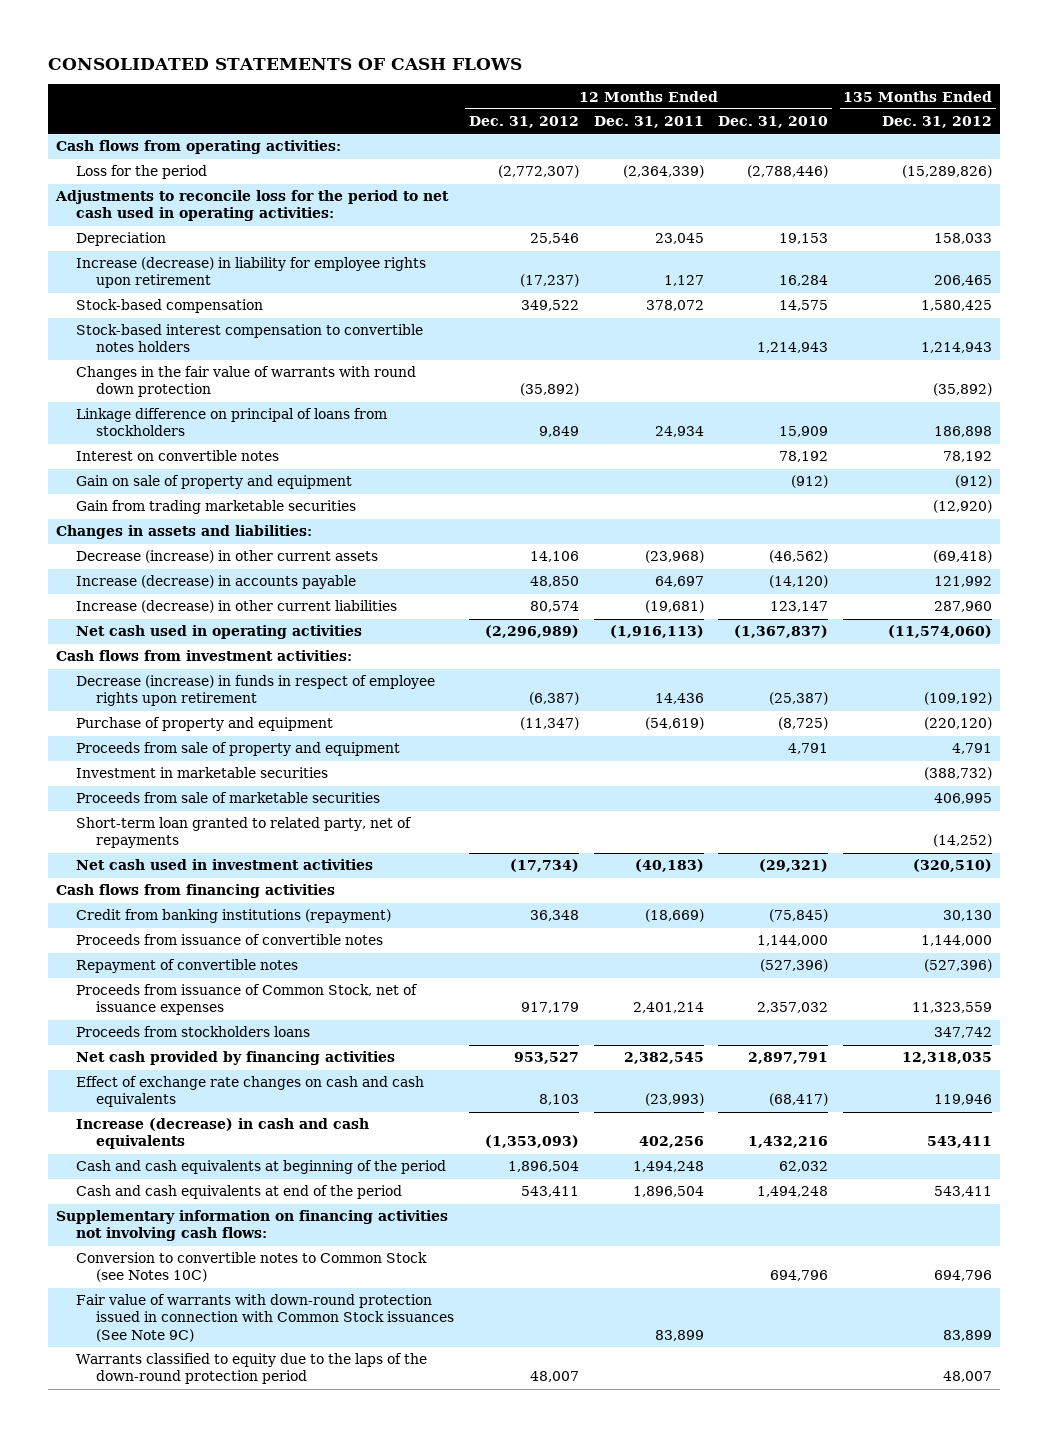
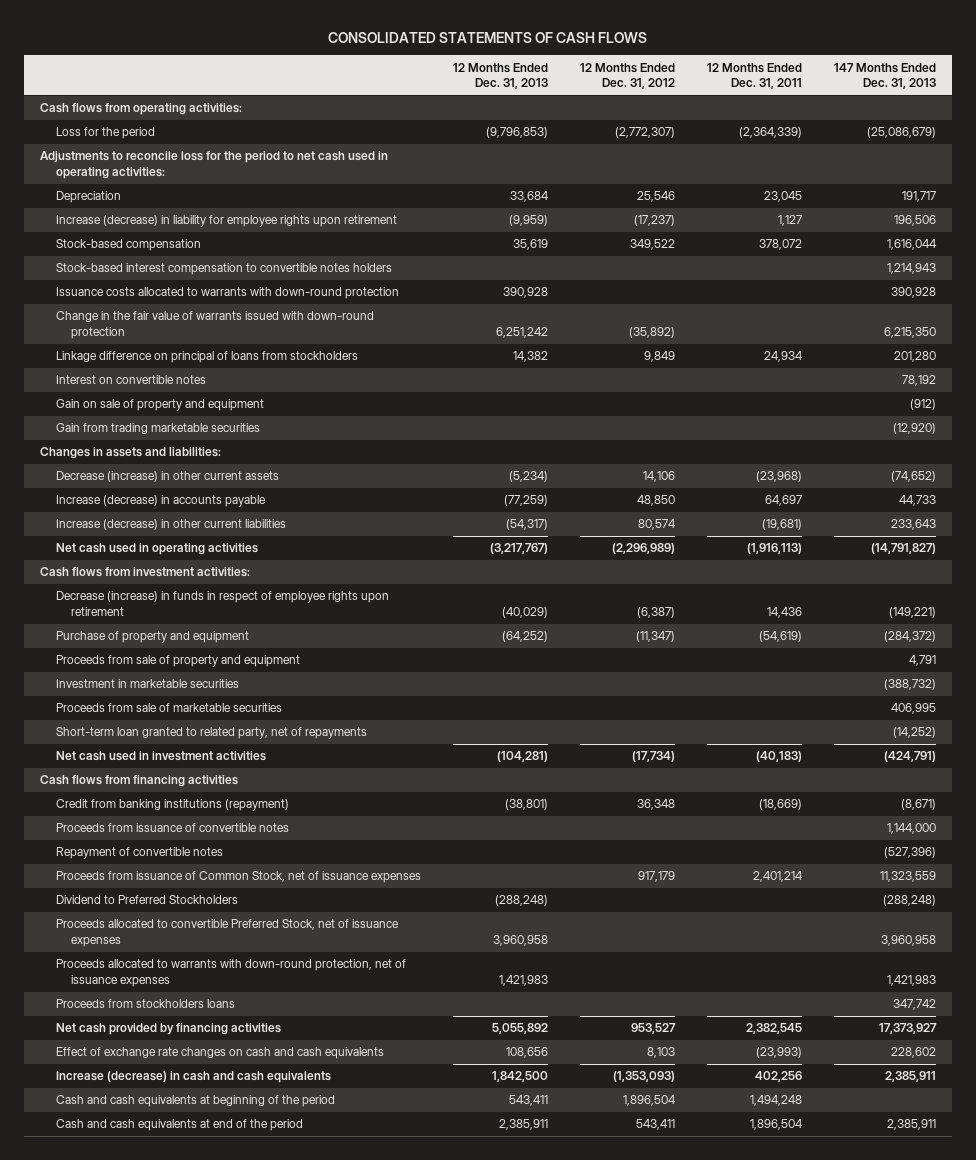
- | 12 Months Ended Dec. 31, 2012 | 12 Months Ended Dec. 31, 2011 | 12 Months Ended Dec. 31, 2010 | 135 Months Ended Dec. 31, 2012
+ | 12 Months Ended Dec. 31, 2013 | 12 Months Ended Dec. 31, 2012 | 12 Months Ended Dec. 31, 2011 | 147 Months Ended Dec. 31, 2013
- Changes in the fair value of warrants with round down protection | (35,892) | | | (35,892)
+ Issuance costs allocated to warrants with down-round protection | 390,928 | | | 390,928
+ Change in the fair value of warrants issued with down-round protection | 6,251,242 | (35,892) | | 6,215,350
+ Dividend to Preferred Stockholders | (288,248) | | | (288,248)
+ Proceeds allocated to convertible Preferred Stock, net of issuance expenses | 3,960,958 | | | 3,960,958
+ Proceeds allocated to warrants with down-round protection, net of issuance expenses | 1,421,983 | | | 1,421,983
- Supplementary information on financing activities not involving cash flows:
- Conversion to convertible notes to Common Stock (see Notes 10C) | | | 694,796 | 694,796
- Fair value of warrants with down-round protection issued in connection with Common Stock issuances (See Note 9C) | | 83,899 | | 83,899
- Warrants classified to equity due to the laps of the down-round protection period | 48,007 | | | 48,007

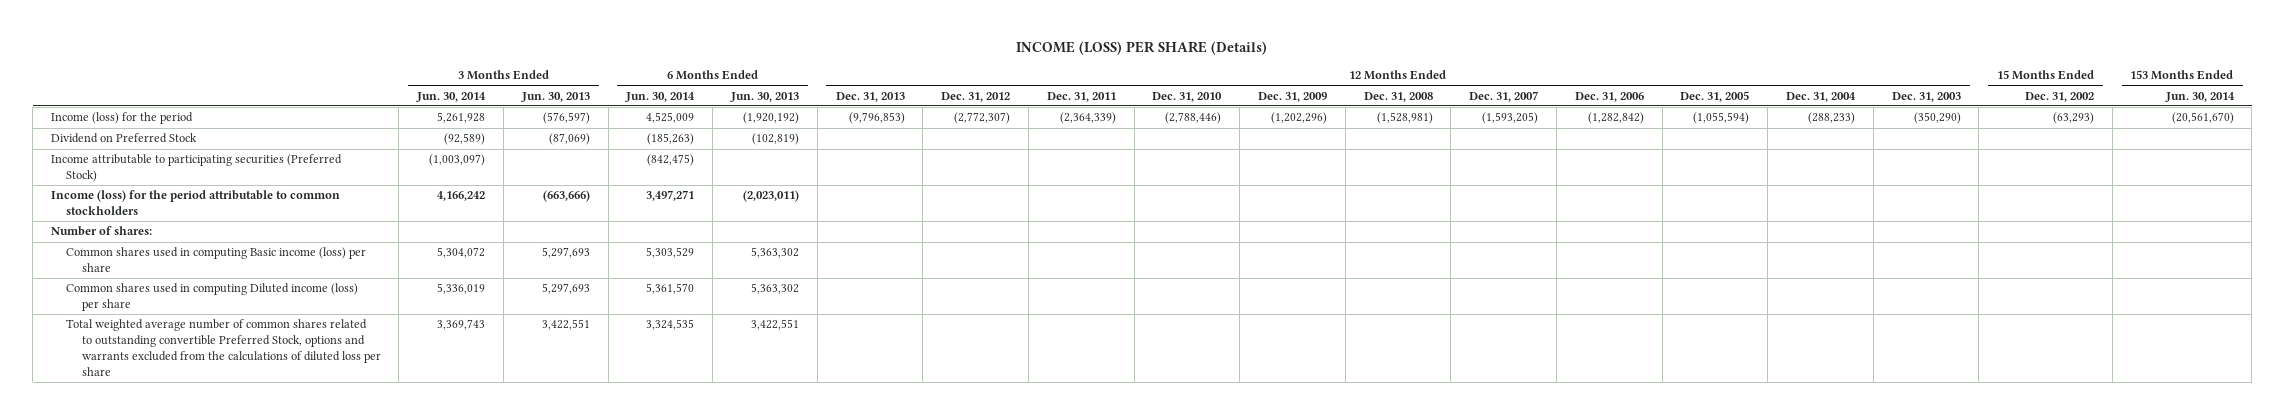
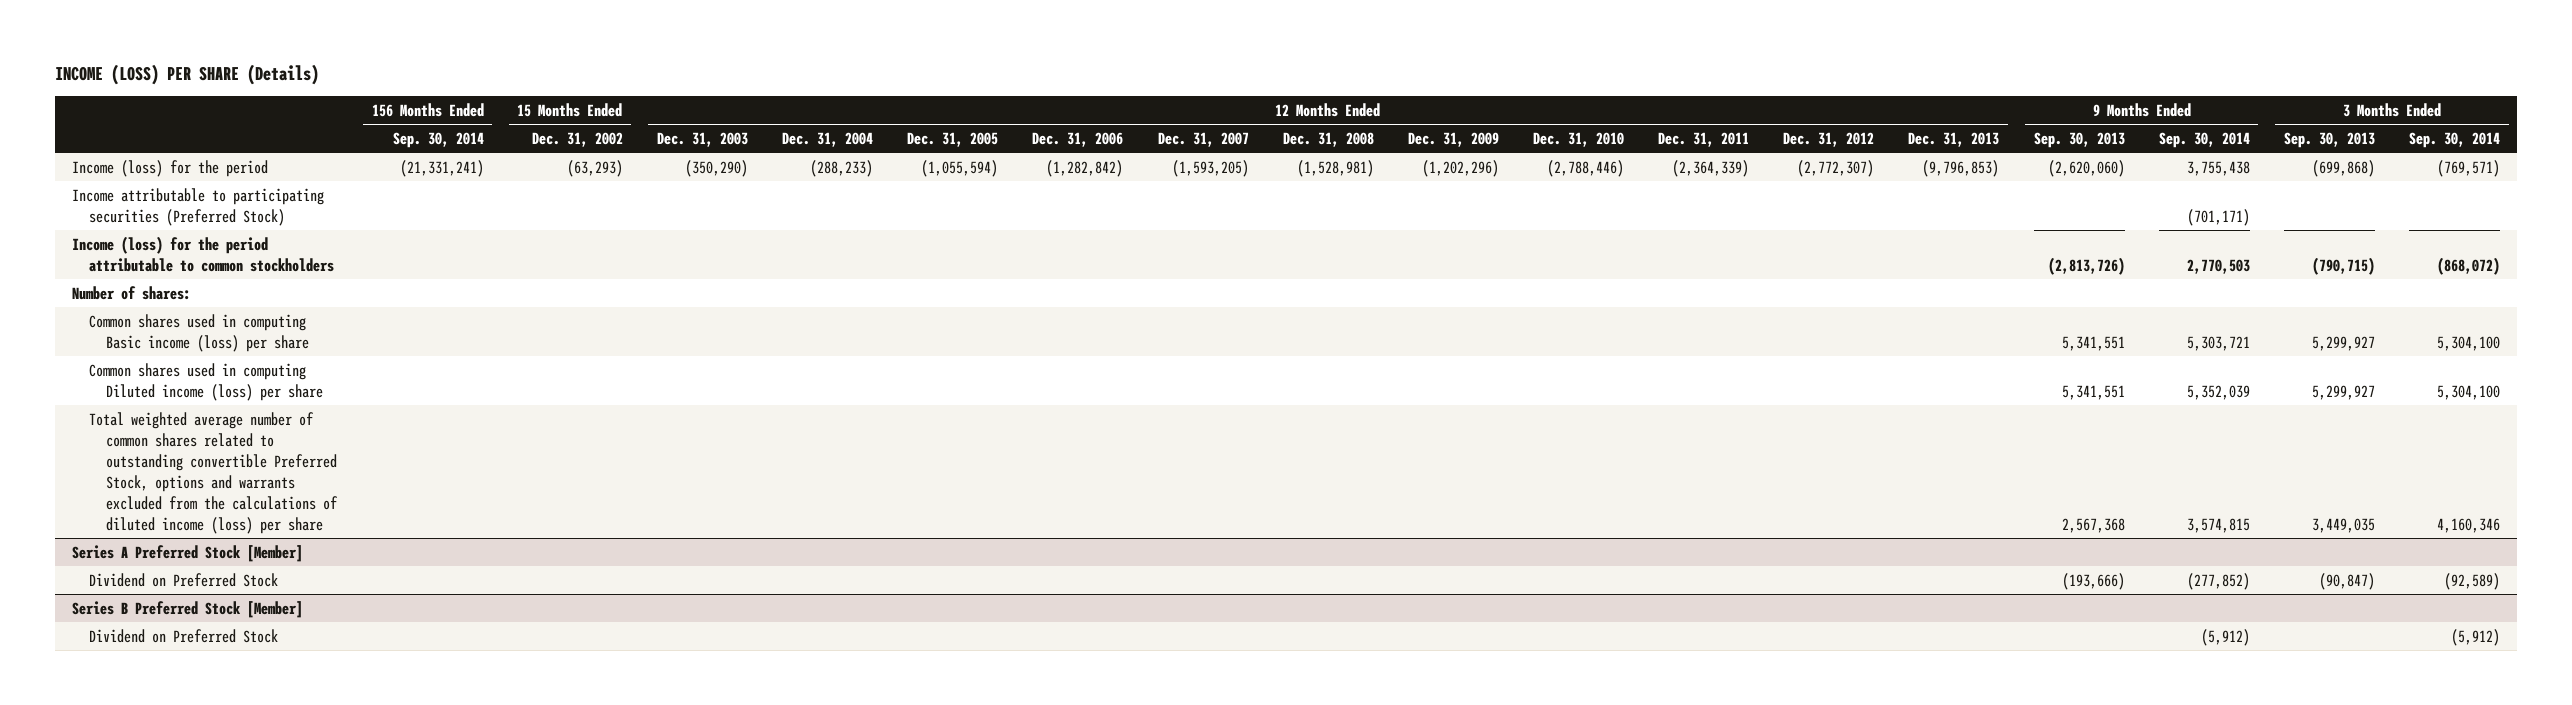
- | 3 Months Ended Jun. 30, 2014 | 3 Months Ended Jun. 30, 2013 | 6 Months Ended Jun. 30, 2014 | 6 Months Ended Jun. 30, 2013 | 12 Months Ended Dec. 31, 2013 | 12 Months Ended Dec. 31, 2012 | 12 Months Ended Dec. 31, 2011 | 12 Months Ended Dec. 31, 2010 | 12 Months Ended Dec. 31, 2009 | 12 Months Ended Dec. 31, 2008 | 12 Months Ended Dec. 31, 2007 | 12 Months Ended Dec. 31, 2006 | 12 Months Ended Dec. 31, 2005 | 12 Months Ended Dec. 31, 2004 | 12 Months Ended Dec. 31, 2003 | 15 Months Ended Dec. 31, 2002 | 153 Months Ended Jun. 30, 2014
+ | 156 Months Ended Sep. 30, 2014 | 15 Months Ended Dec. 31, 2002 | 12 Months Ended Dec. 31, 2003 | 12 Months Ended Dec. 31, 2004 | 12 Months Ended Dec. 31, 2005 | 12 Months Ended Dec. 31, 2006 | 12 Months Ended Dec. 31, 2007 | 12 Months Ended Dec. 31, 2008 | 12 Months Ended Dec. 31, 2009 | 12 Months Ended Dec. 31, 2010 | 12 Months Ended Dec. 31, 2011 | 12 Months Ended Dec. 31, 2012 | 12 Months Ended Dec. 31, 2013 | 9 Months Ended Sep. 30, 2013 | 9 Months Ended Sep. 30, 2014 | 3 Months Ended Sep. 30, 2013 | 3 Months Ended Sep. 30, 2014
- Dividend on Preferred Stock | (92,589) | (87,069) | (185,263) | (102,819) | | | | | | | | | | | | |
- Total weighted average number of common shares related to outstanding convertible Preferred Stock, options and warrants excluded from the calculations of diluted loss per share | 3,369,743 | 3,422,551 | 3,324,535 | 3,422,551 | | | | | | | | | | | | |
+ Total weighted average number of common shares related to outstanding convertible Preferred Stock, options and warrants excluded from the calculations of diluted income (loss) per share | | | | | | | | | | | | | | 2,567,368 | 3,574,815 | 3,449,035 | 4,160,346
+ Series A Preferred Stock [Member]
+ Dividend on Preferred Stock | | | | | | | | | | | | | | (193,666) | (277,852) | (90,847) | (92,589)
+ Series B Preferred Stock [Member]
+ Dividend on Preferred Stock | | | | | | | | | | | | | | | (5,912) | | (5,912)

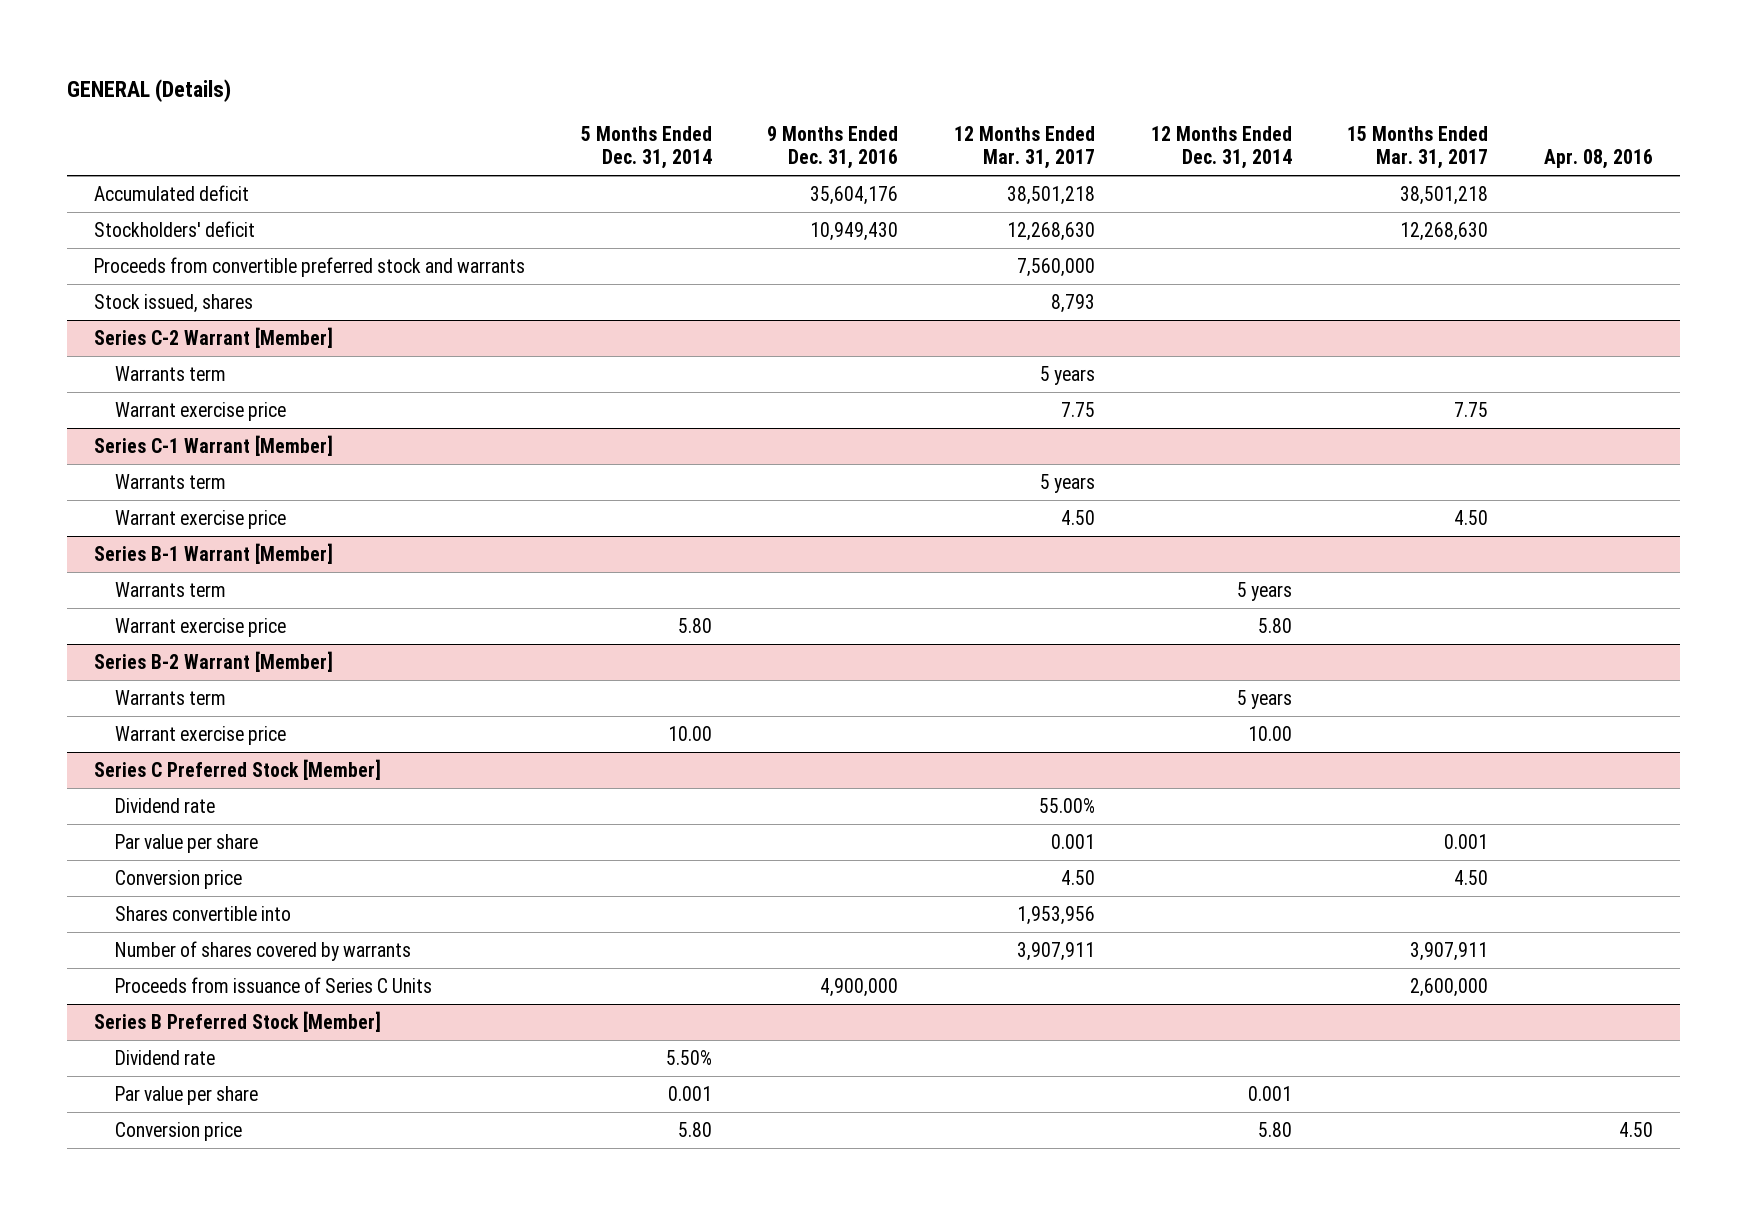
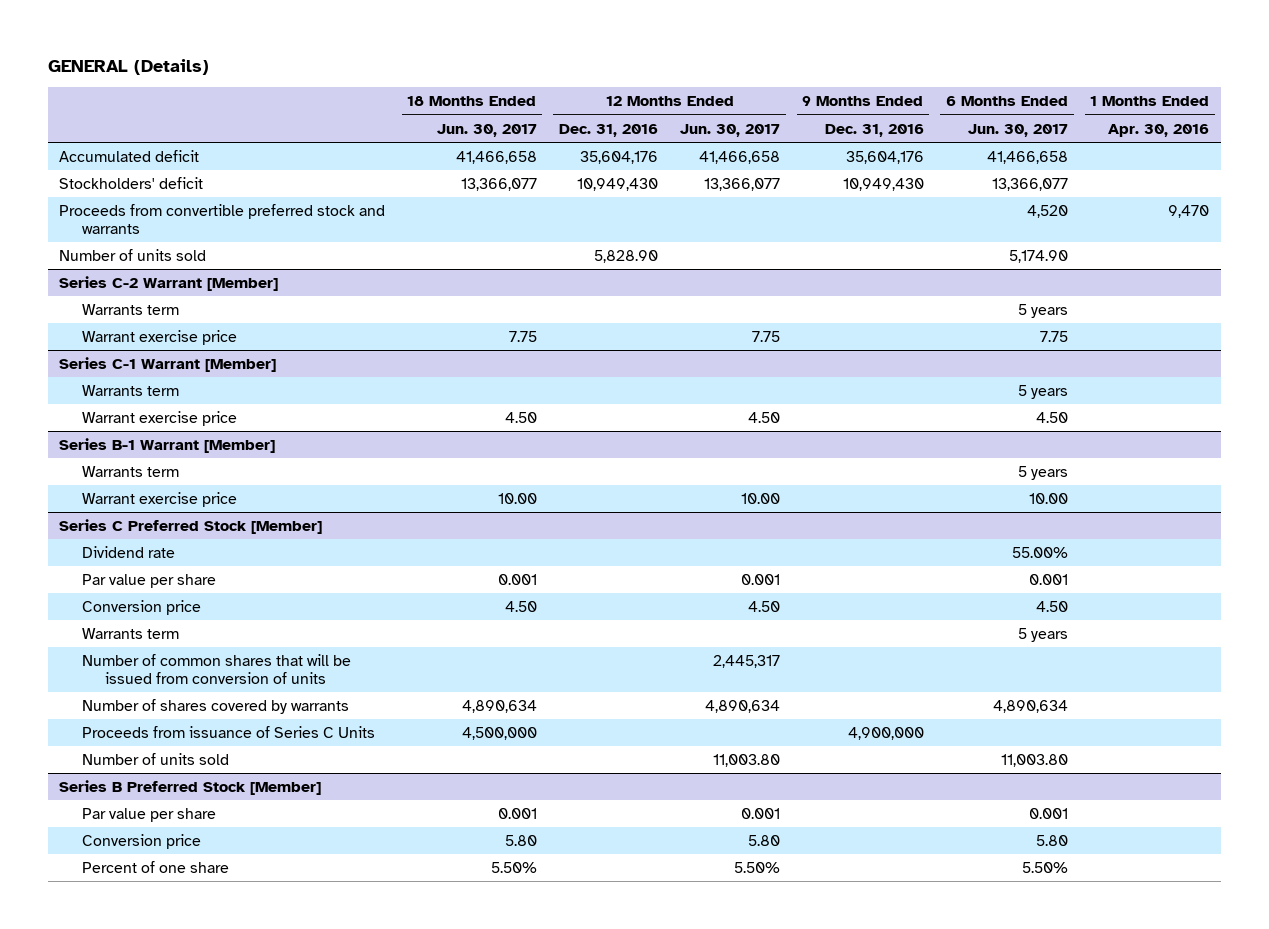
- | 5 Months Ended Dec. 31, 2014 | 9 Months Ended Dec. 31, 2016 | 12 Months Ended Mar. 31, 2017 | 12 Months Ended Dec. 31, 2014 | 15 Months Ended Mar. 31, 2017 | Apr. 08, 2016
+ | 18 Months Ended Jun. 30, 2017 | 12 Months Ended Dec. 31, 2016 | 12 Months Ended Jun. 30, 2017 | 9 Months Ended Dec. 31, 2016 | 6 Months Ended Jun. 30, 2017 | 1 Months Ended Apr. 30, 2016
- Stock issued, shares | | | 8,793 | | |
+ Number of units sold | | 5,828.90 | | | 5,174.90 |
- Series B-2 Warrant [Member]
- Warrants term | | | | 5 years | |
- Warrant exercise price | 10.00 | | | 10.00 | |
@ Series C Preferred Stock [Member]
- Shares convertible into | | | 1,953,956 | | |
+ Warrants term | | | | | 5 years |
+ Number of common shares that will be issued from conversion of units | | | 2,445,317 | | |
+ Number of units sold | | | 11,003.80 | | 11,003.80 |
@ Series B Preferred Stock [Member]
- Dividend rate | 5.50% | | | | |
+ Percent of one share | 5.50% | | 5.50% | | 5.50% |

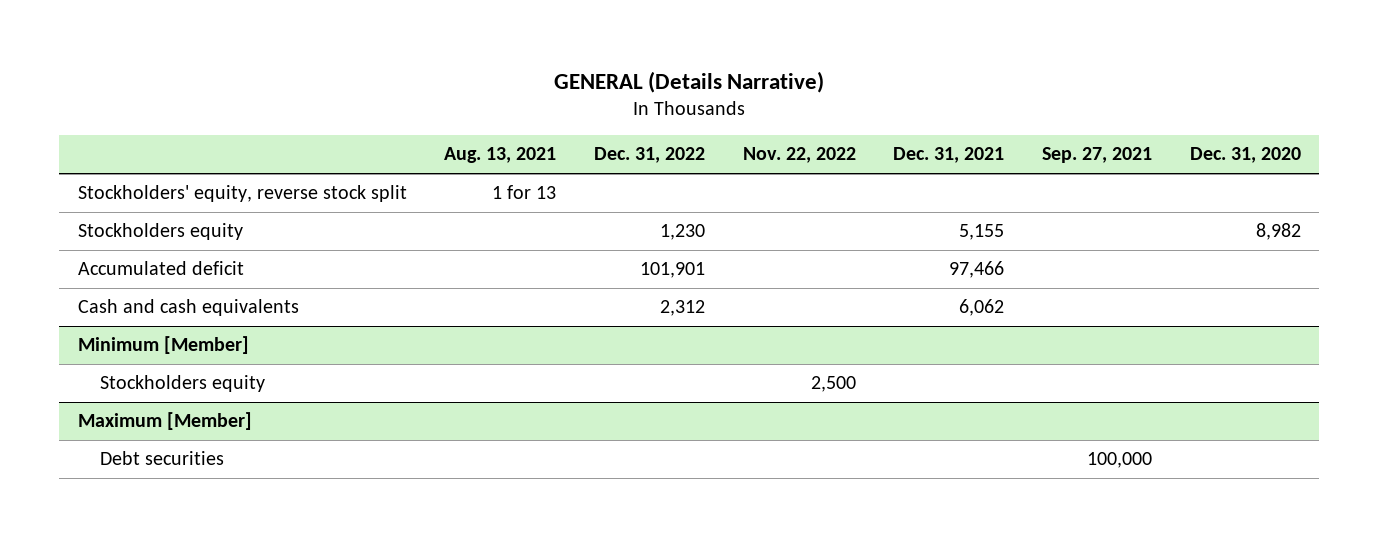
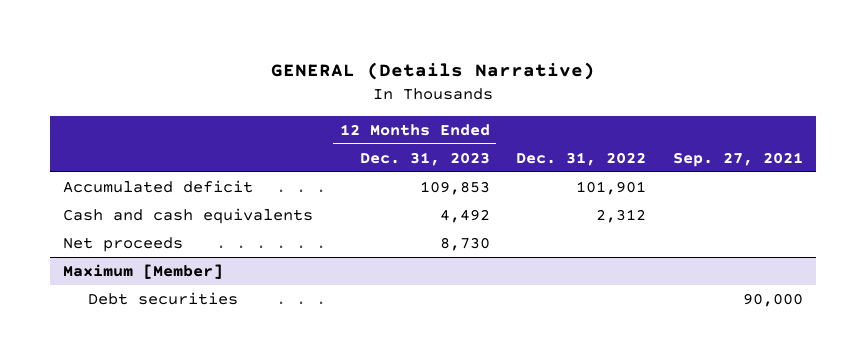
- | Aug. 13, 2021 | Dec. 31, 2022 | Nov. 22, 2022 | Dec. 31, 2021 | Sep. 27, 2021 | Dec. 31, 2020
+ | 12 Months Ended Dec. 31, 2023 | Dec. 31, 2022 | Sep. 27, 2021
- Stockholders' equity, reverse stock split | 1 for 13 | | | | |
- Stockholders equity | | 1,230 | | 5,155 | | 8,982
- Minimum [Member]
- Stockholders equity | | | 2,500 | | |
+ Net proceeds | 8,730 | |
@ Maximum [Member]
- Debt securities | | | | | 100,000 |
+ Debt securities | | | 90,000

